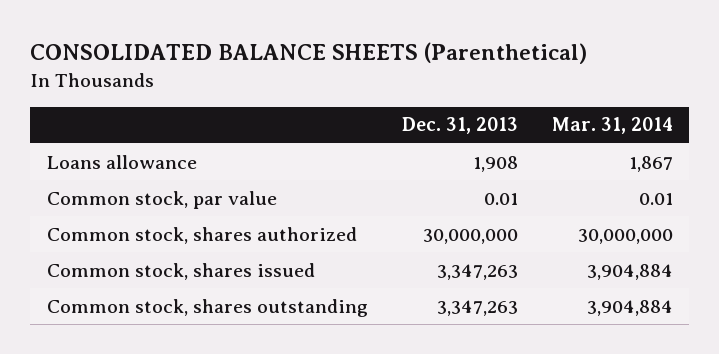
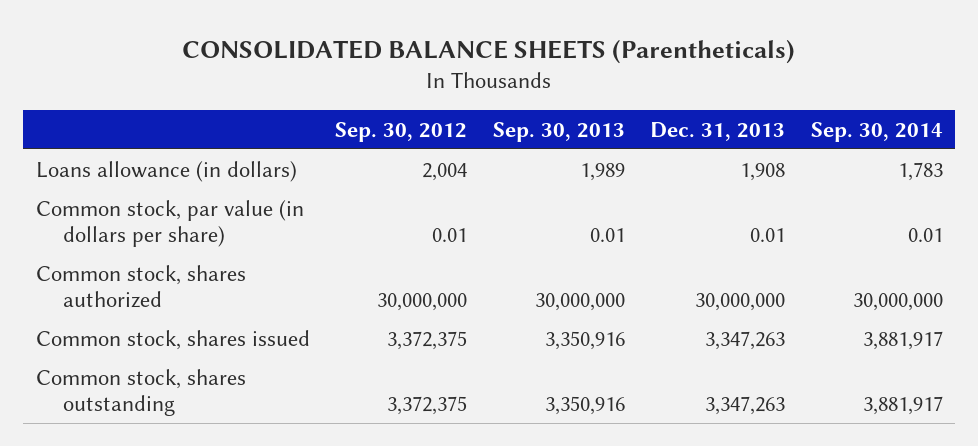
- CONSOLIDATED BALANCE SHEETS (Parenthetical)
+ CONSOLIDATED BALANCE SHEETS (Parentheticals)
- | Dec. 31, 2013 | Mar. 31, 2014
+ | Sep. 30, 2012 | Sep. 30, 2013 | Dec. 31, 2013 | Sep. 30, 2014
- Loans allowance | 1,908 | 1,867
- Common stock, par value | 0.01 | 0.01
+ Loans allowance (in dollars) | 2,004 | 1,989 | 1,908 | 1,783
+ Common stock, par value (in dollars per share) | 0.01 | 0.01 | 0.01 | 0.01

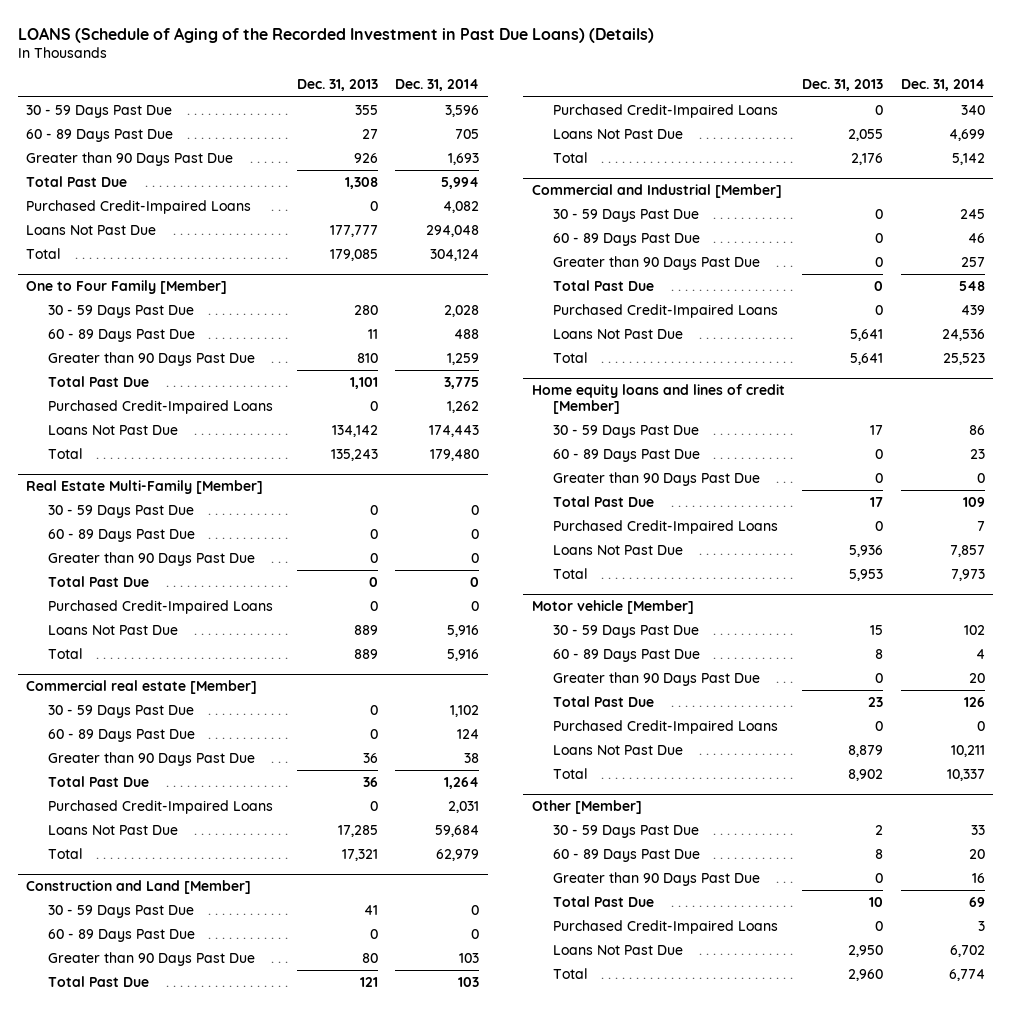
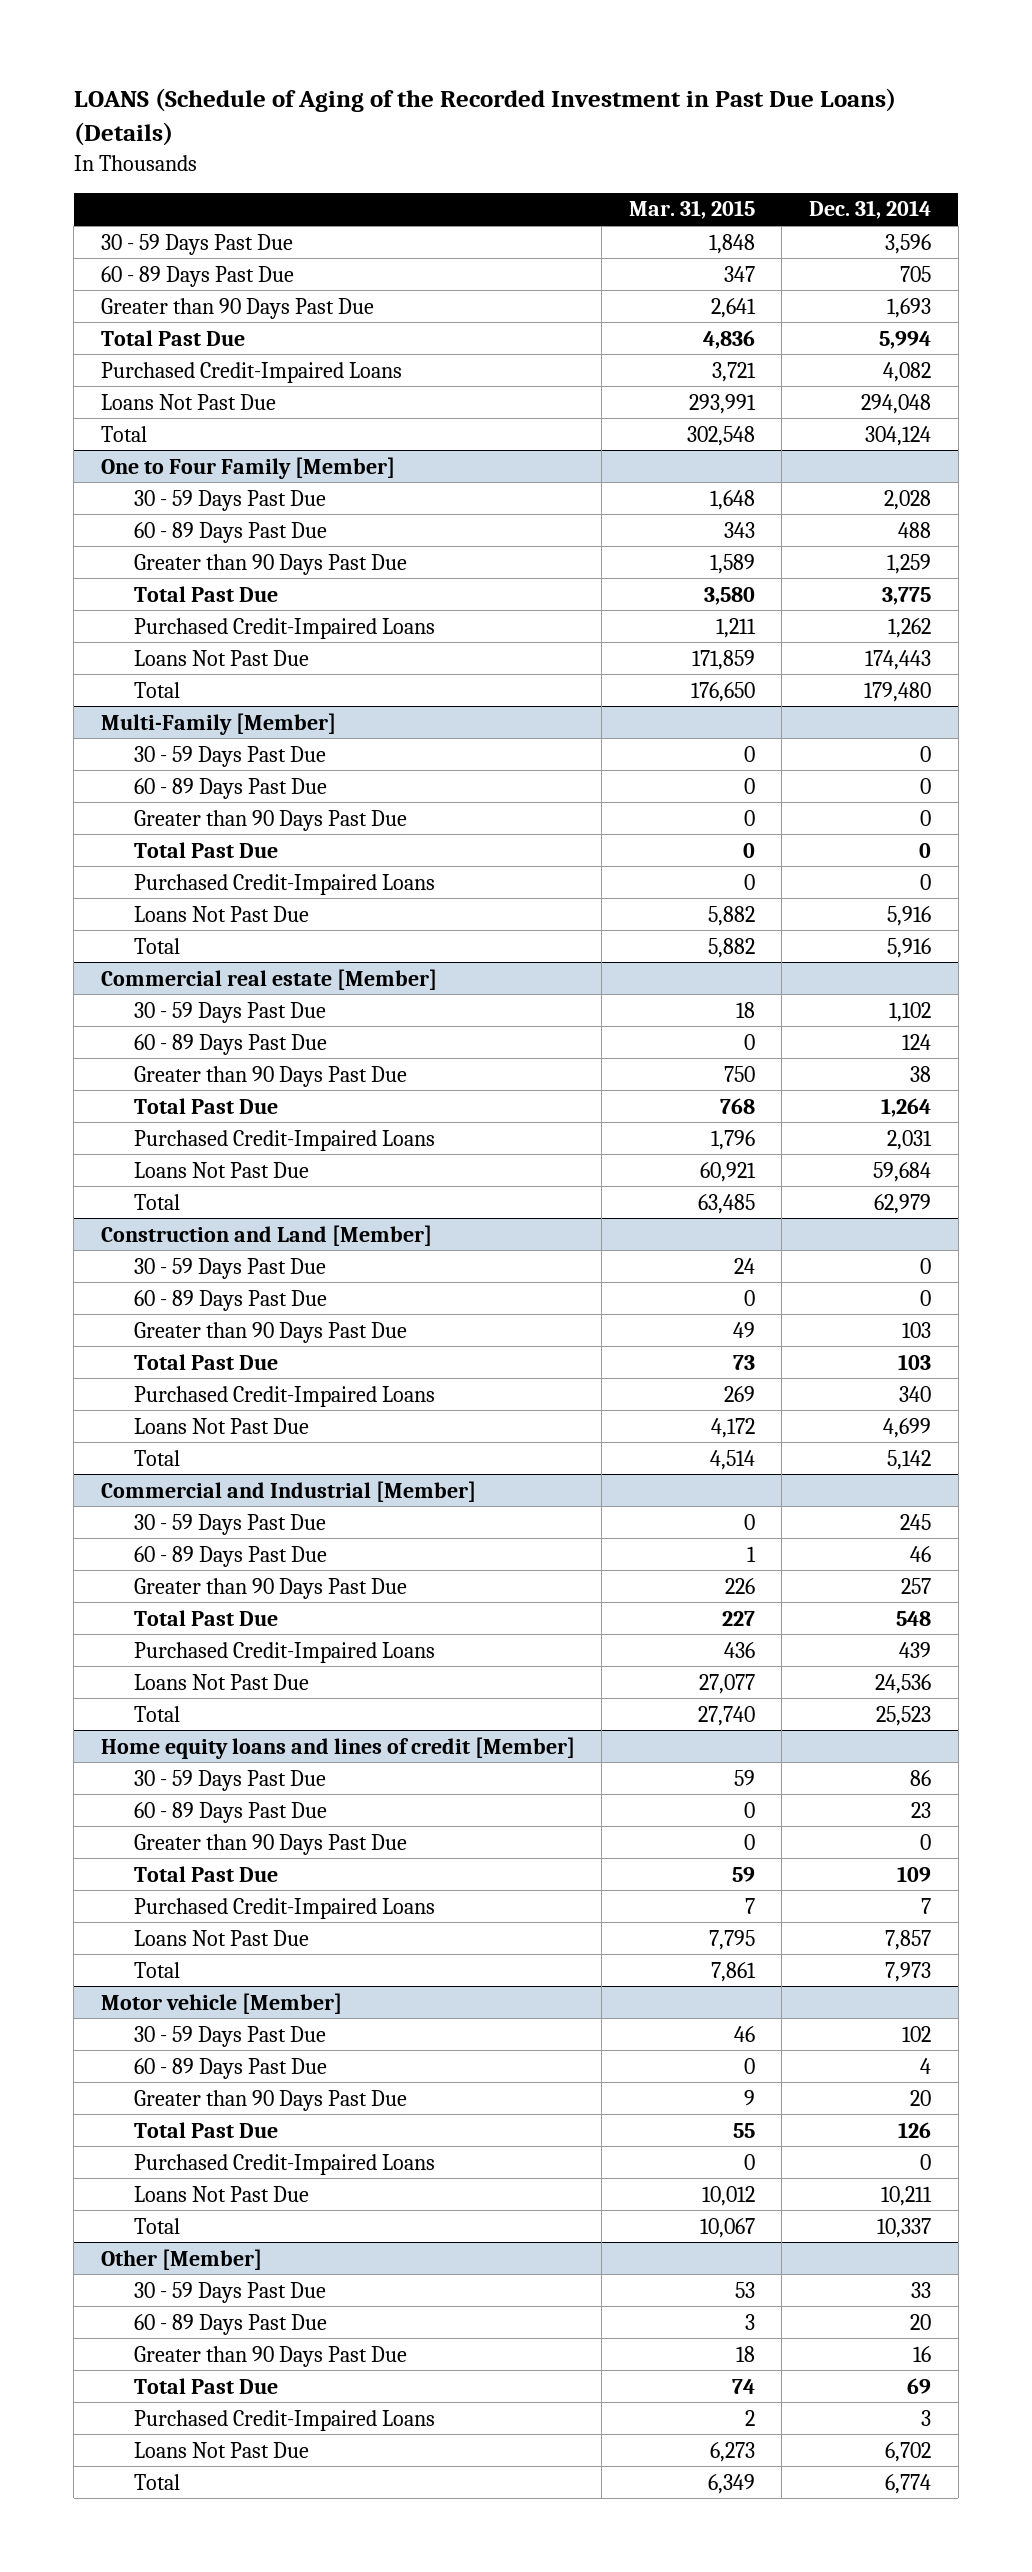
- | Dec. 31, 2013 | Dec. 31, 2014
+ | Mar. 31, 2015 | Dec. 31, 2014
- Real Estate Multi-Family [Member]
+ Multi-Family [Member]

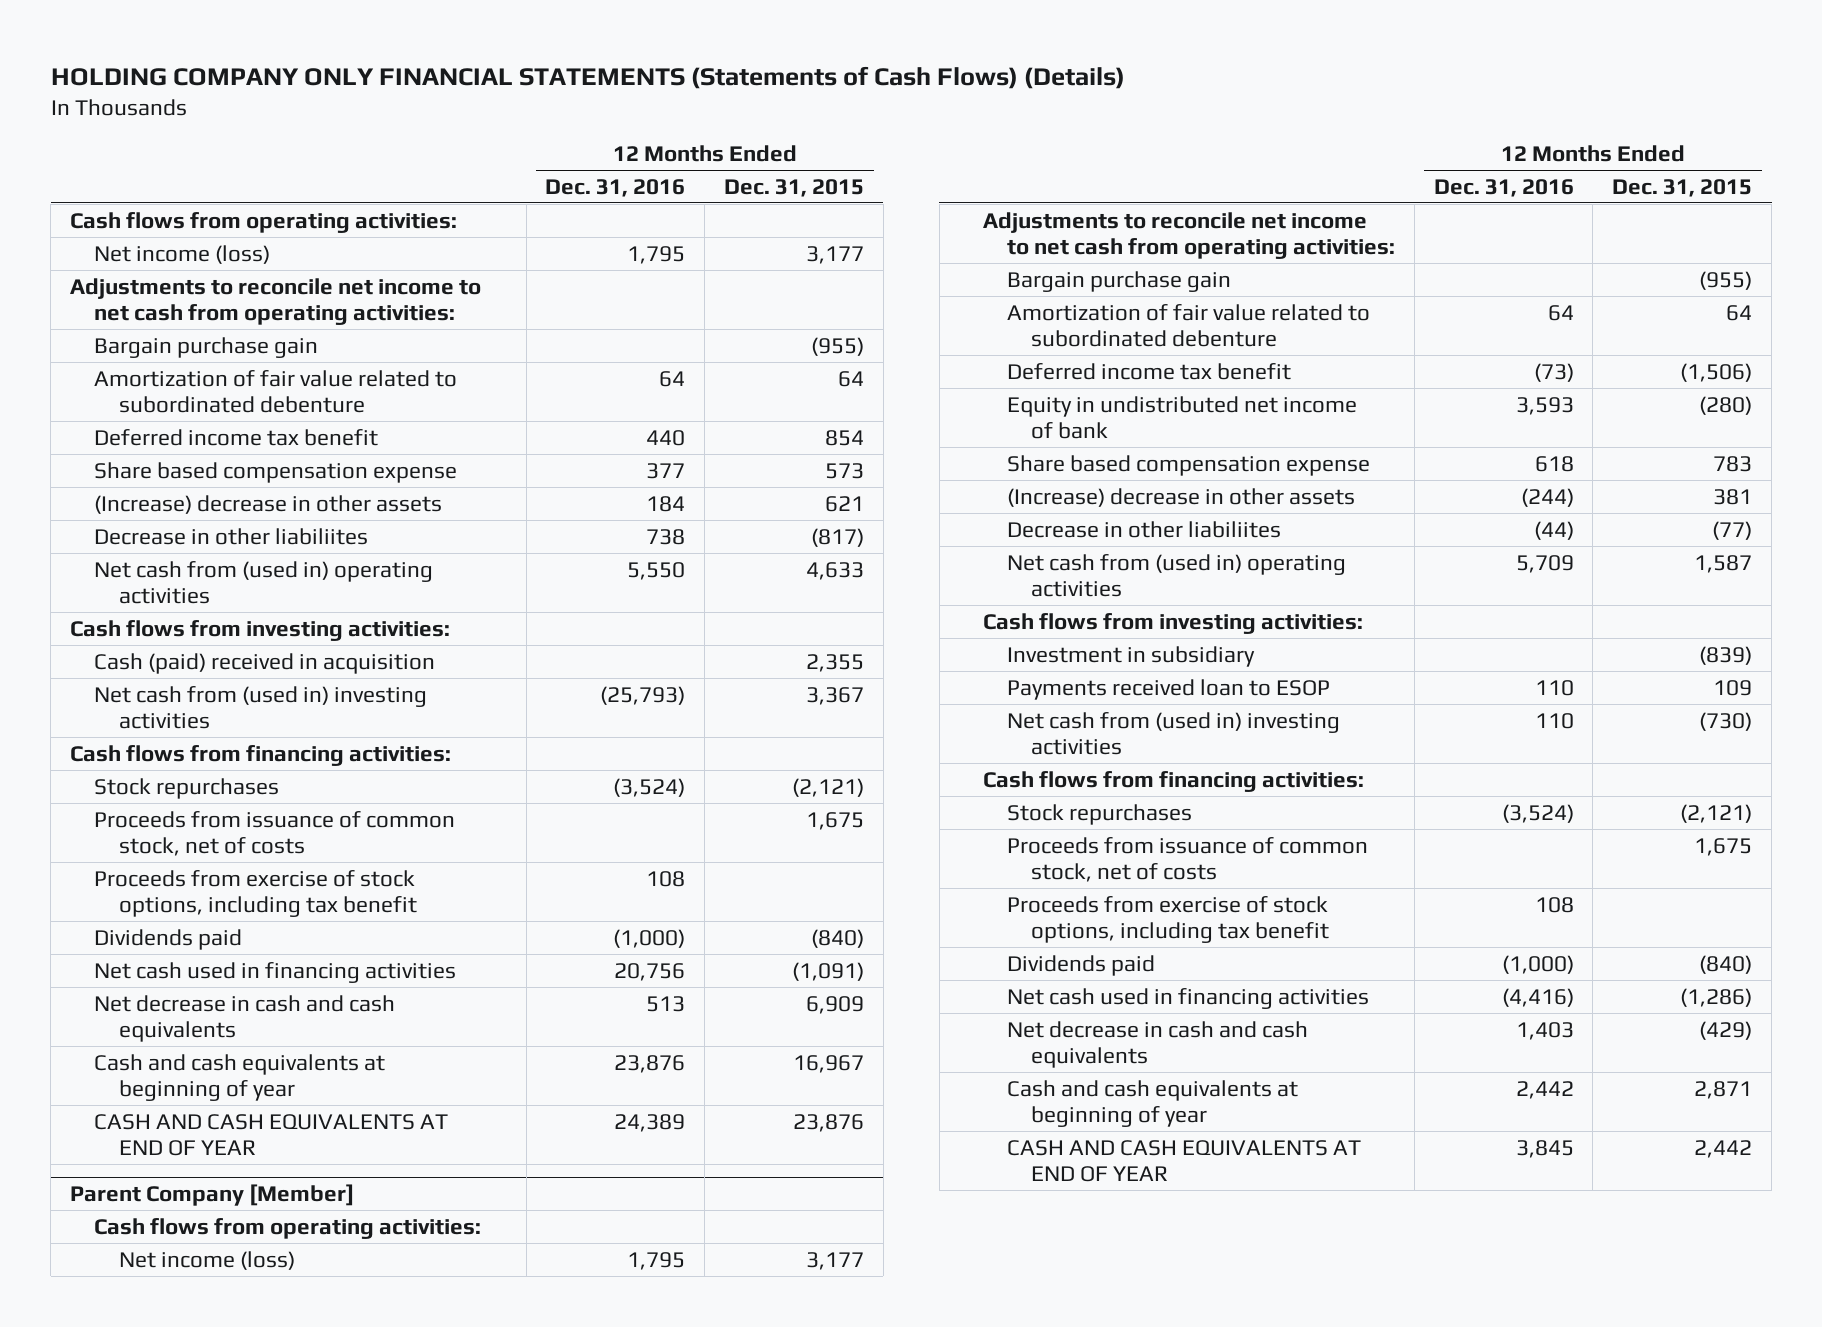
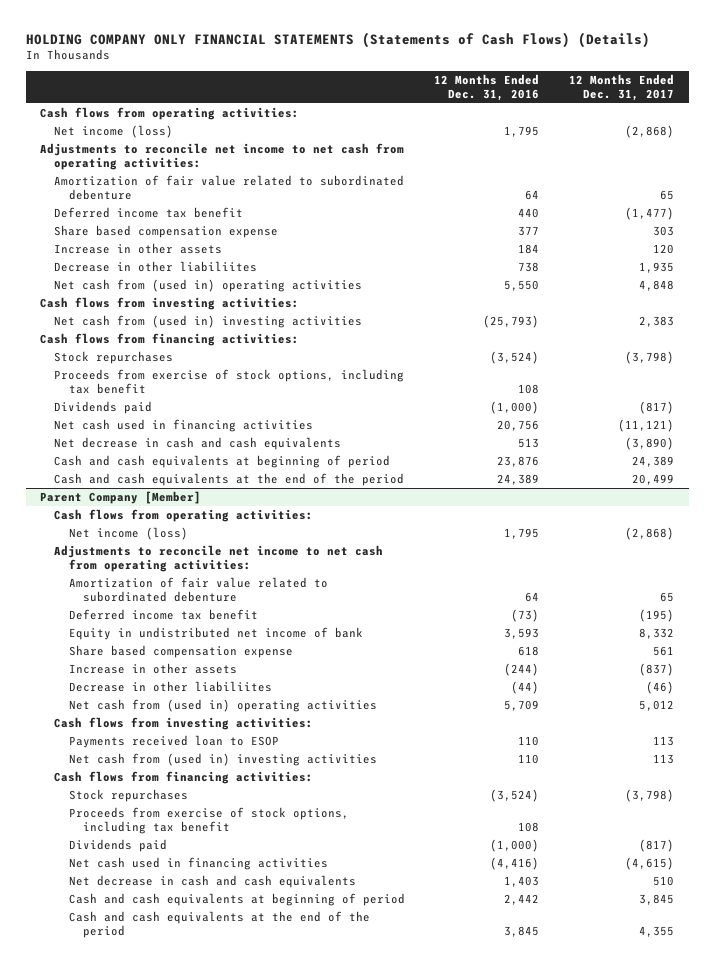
- | 12 Months Ended Dec. 31, 2016 | 12 Months Ended Dec. 31, 2015
+ | 12 Months Ended Dec. 31, 2016 | 12 Months Ended Dec. 31, 2017
- Bargain purchase gain | | (955)
- (Increase) decrease in other assets | 184 | 621
+ Increase in other assets | 184 | 120
- Cash (paid) received in acquisition | | 2,355
- Proceeds from issuance of common stock, net of costs | | 1,675
- Cash and cash equivalents at beginning of year | 23,876 | 16,967
- CASH AND CASH EQUIVALENTS AT END OF YEAR | 24,389 | 23,876
+ Cash and cash equivalents at beginning of period | 23,876 | 24,389
+ Cash and cash equivalents at the end of the period | 24,389 | 20,499
@ Parent Company [Member]
- Bargain purchase gain | | (955)
- (Increase) decrease in other assets | (244) | 381
+ Increase in other assets | (244) | (837)
- Investment in subsidiary | | (839)
- Proceeds from issuance of common stock, net of costs | | 1,675
- Cash and cash equivalents at beginning of year | 2,442 | 2,871
- CASH AND CASH EQUIVALENTS AT END OF YEAR | 3,845 | 2,442
+ Cash and cash equivalents at beginning of period | 2,442 | 3,845
+ Cash and cash equivalents at the end of the period | 3,845 | 4,355

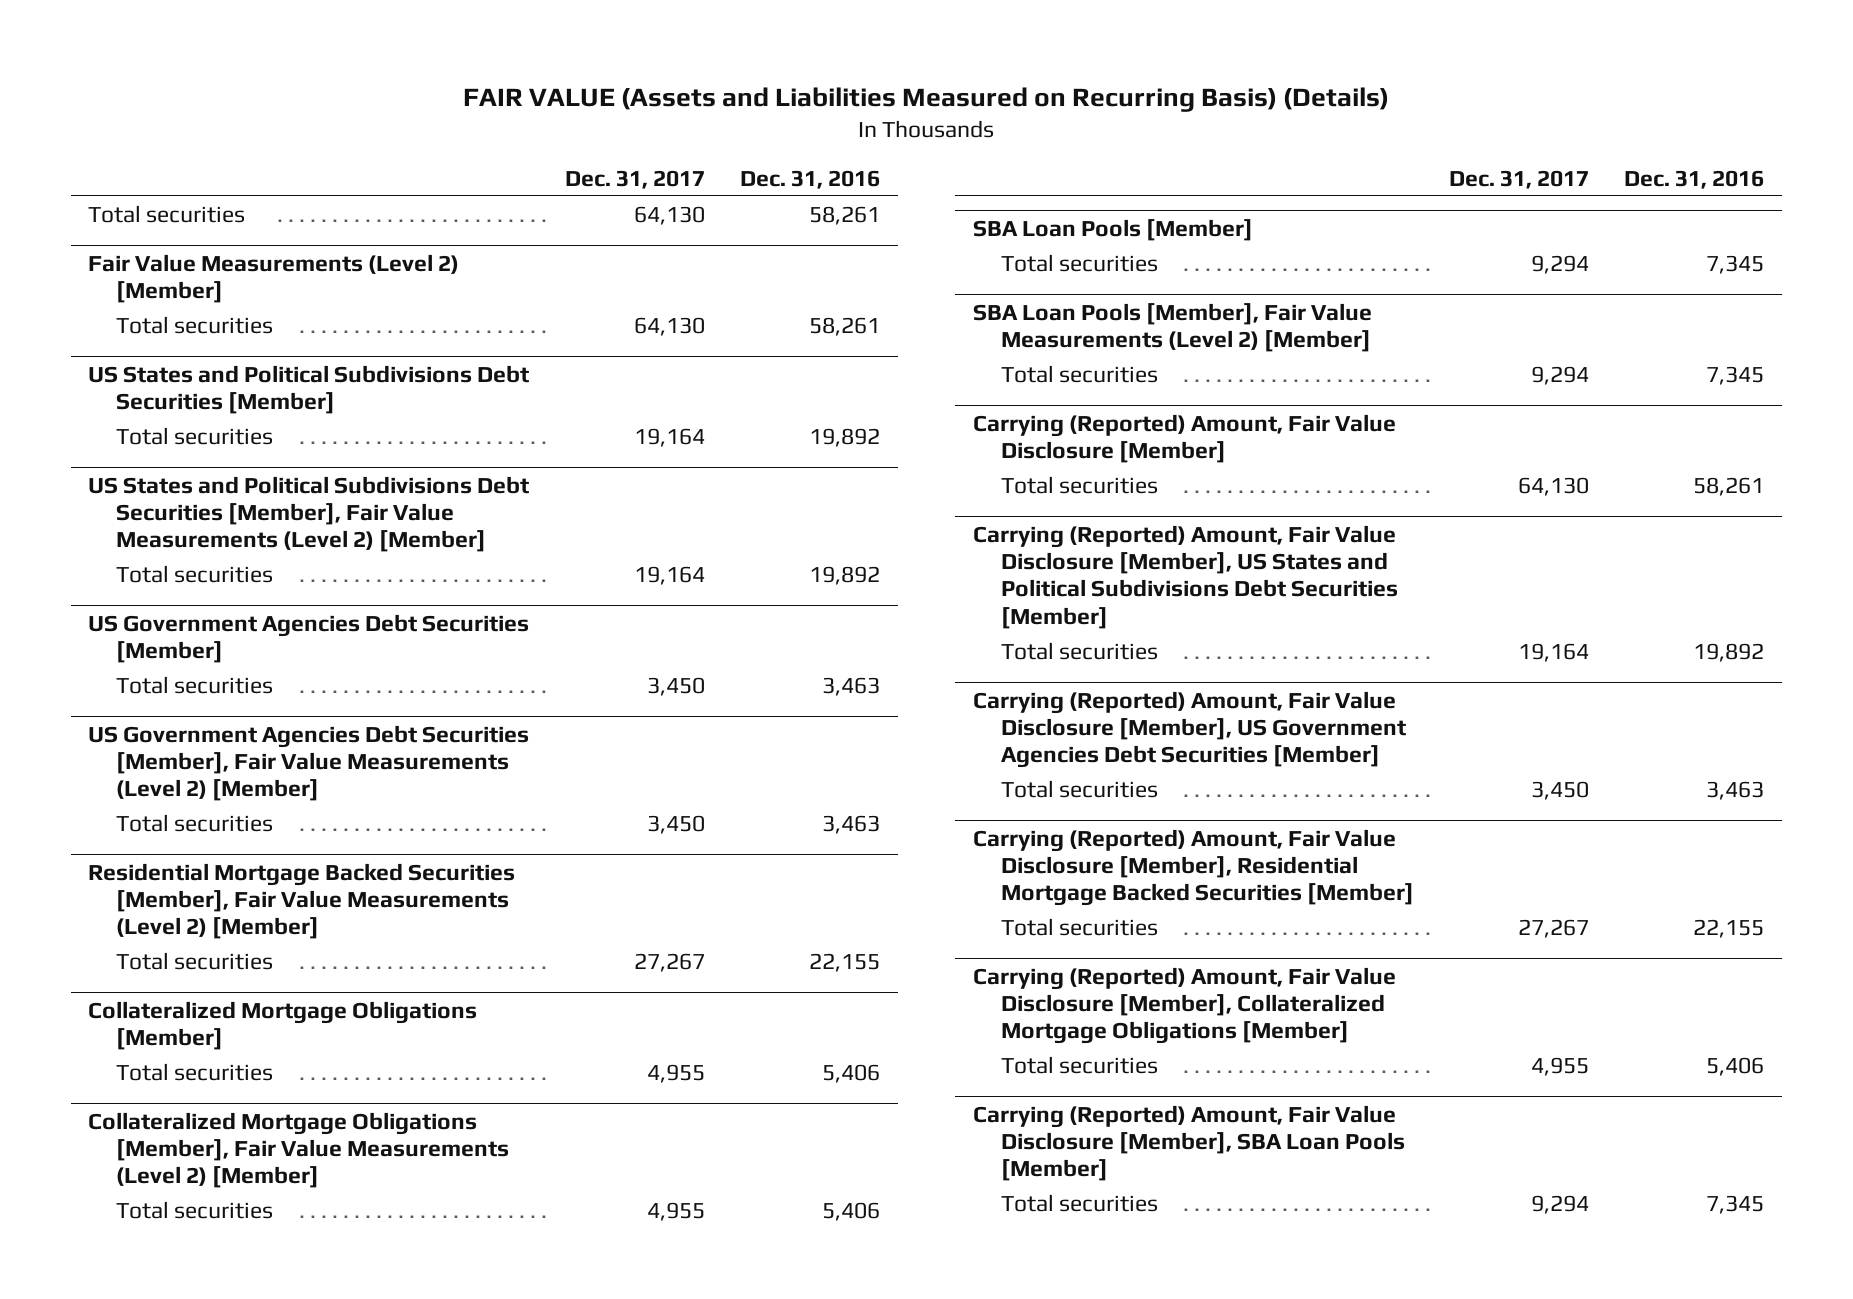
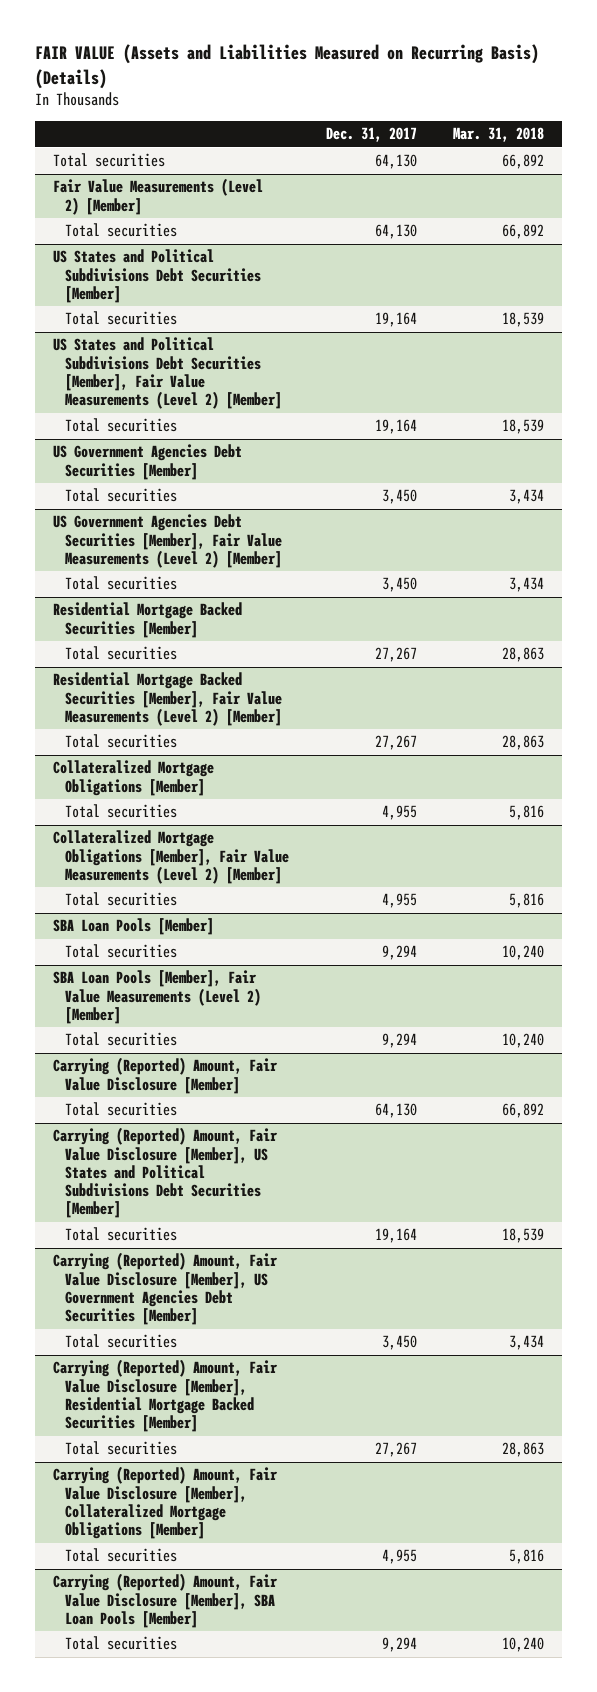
- | Dec. 31, 2017 | Dec. 31, 2016
+ | Dec. 31, 2017 | Mar. 31, 2018
+ Residential Mortgage Backed Securities [Member]
+ Total securities | 27,267 | 28,863

